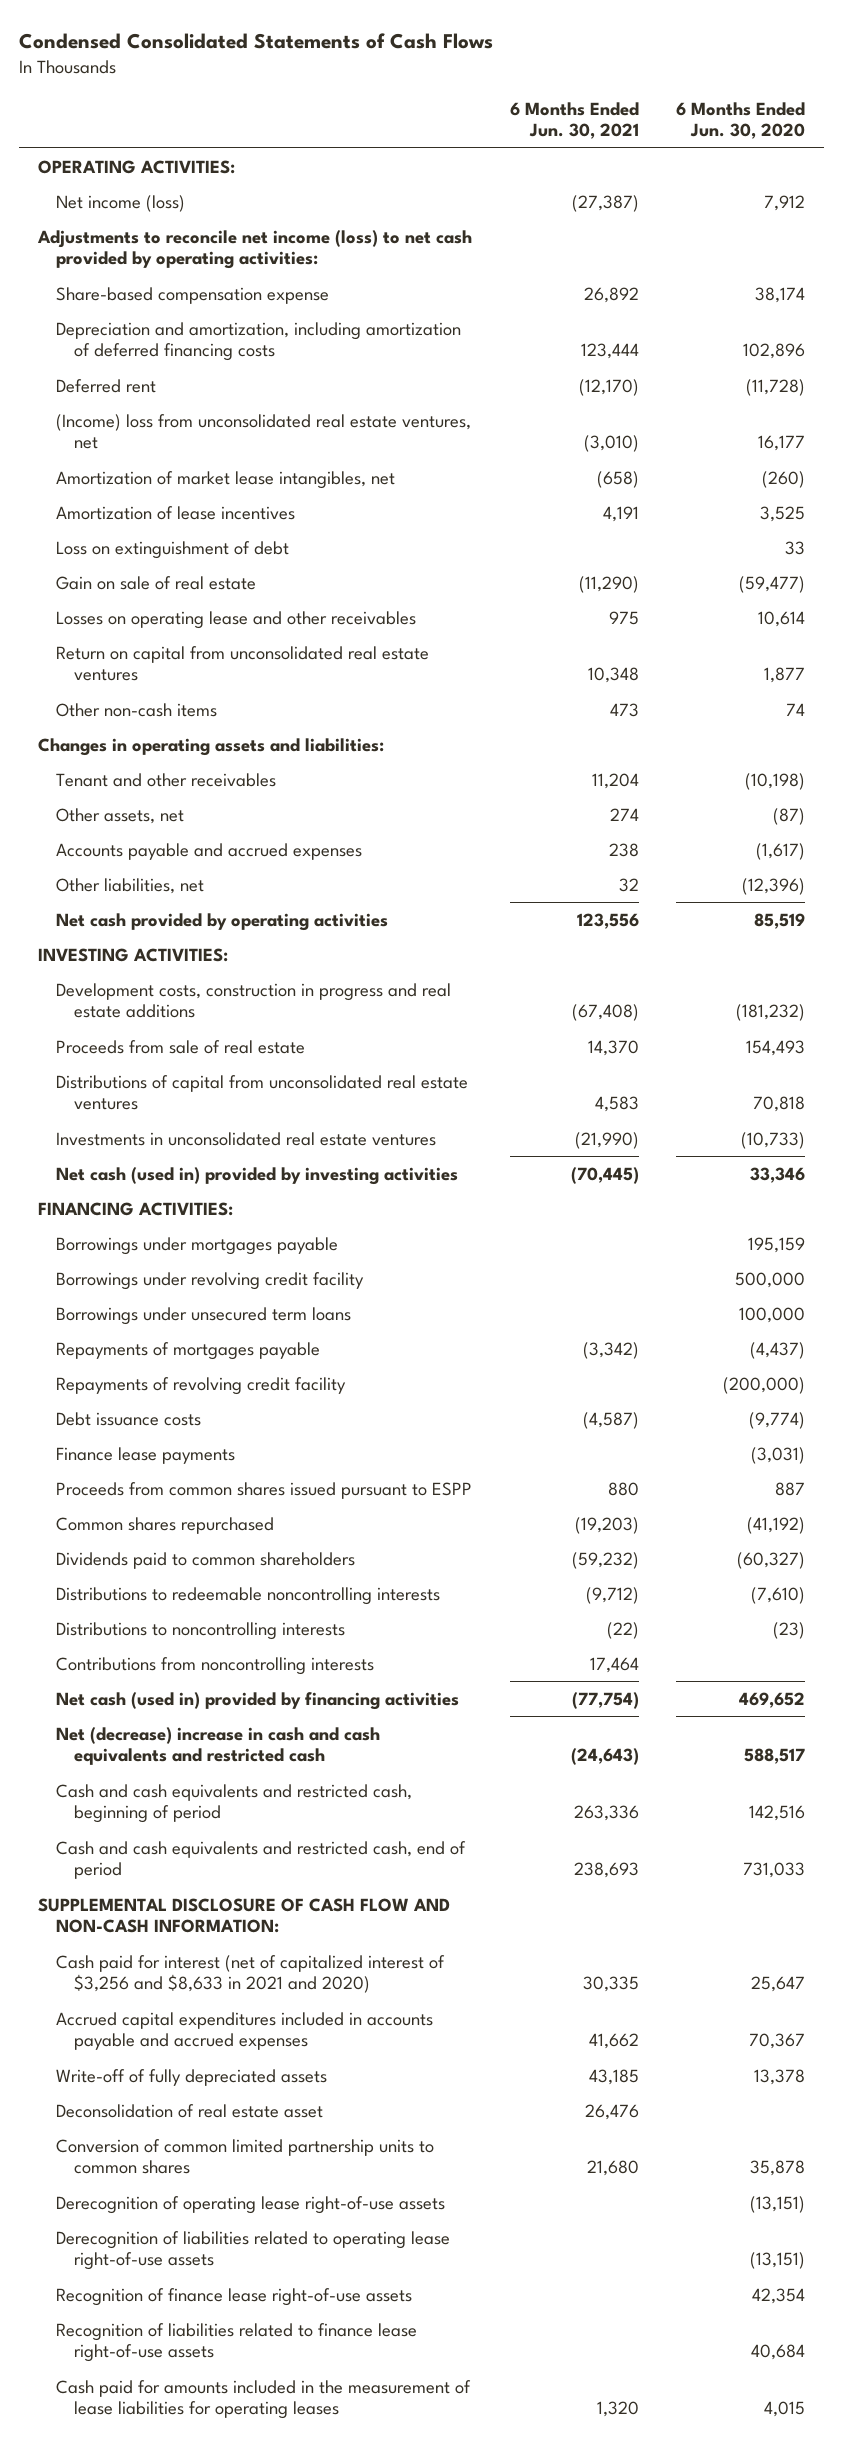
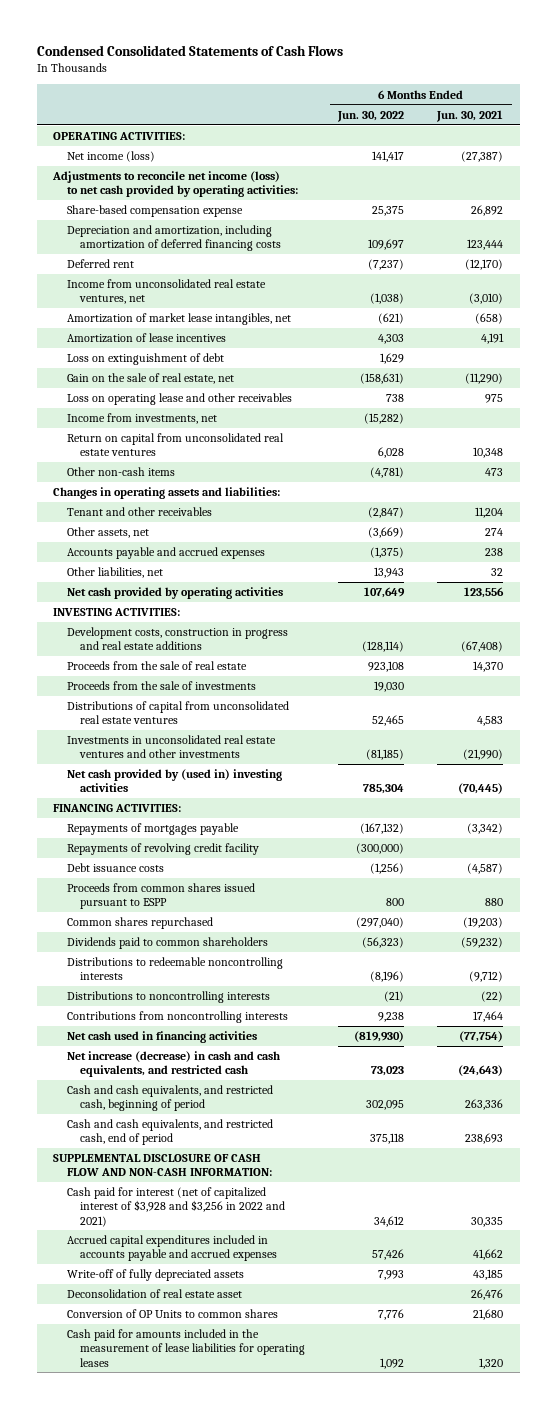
- | 6 Months Ended Jun. 30, 2021 | 6 Months Ended Jun. 30, 2020
+ | 6 Months Ended Jun. 30, 2022 | 6 Months Ended Jun. 30, 2021
- (Income) loss from unconsolidated real estate ventures, net | (3,010) | 16,177
+ Income from unconsolidated real estate ventures, net | (1,038) | (3,010)
- Gain on sale of real estate | (11,290) | (59,477)
- Losses on operating lease and other receivables | 975 | 10,614
+ Gain on the sale of real estate, net | (158,631) | (11,290)
+ Loss on operating lease and other receivables | 738 | 975
+ Income from investments, net | (15,282) |
- Proceeds from sale of real estate | 14,370 | 154,493
+ Proceeds from the sale of real estate | 923,108 | 14,370
+ Proceeds from the sale of investments | 19,030 |
- Investments in unconsolidated real estate ventures | (21,990) | (10,733)
- Net cash (used in) provided by investing activities | (70,445) | 33,346
+ Investments in unconsolidated real estate ventures and other investments | (81,185) | (21,990)
+ Net cash provided by (used in) investing activities | 785,304 | (70,445)
- Borrowings under mortgages payable | | 195,159
- Borrowings under revolving credit facility | | 500,000
- Borrowings under unsecured term loans | | 100,000
- Finance lease payments | | (3,031)
- Net cash (used in) provided by financing activities | (77,754) | 469,652
- Net (decrease) increase in cash and cash equivalents and restricted cash | (24,643) | 588,517
- Cash and cash equivalents and restricted cash, beginning of period | 263,336 | 142,516
- Cash and cash equivalents and restricted cash, end of period | 238,693 | 731,033
+ Net cash used in financing activities | (819,930) | (77,754)
+ Net increase (decrease) in cash and cash equivalents, and restricted cash | 73,023 | (24,643)
+ Cash and cash equivalents, and restricted cash, beginning of period | 302,095 | 263,336
+ Cash and cash equivalents, and restricted cash, end of period | 375,118 | 238,693
- Cash paid for interest (net of capitalized interest of $3,256 and $8,633 in 2021 and 2020) | 30,335 | 25,647
+ Cash paid for interest (net of capitalized interest of $3,928 and $3,256 in 2022 and 2021) | 34,612 | 30,335
- Conversion of common limited partnership units to common shares | 21,680 | 35,878
- Derecognition of operating lease right-of-use assets | | (13,151)
- Derecognition of liabilities related to operating lease right-of-use assets | | (13,151)
- Recognition of finance lease right-of-use assets | | 42,354
- Recognition of liabilities related to finance lease right-of-use assets | | 40,684
+ Conversion of OP Units to common shares | 7,776 | 21,680

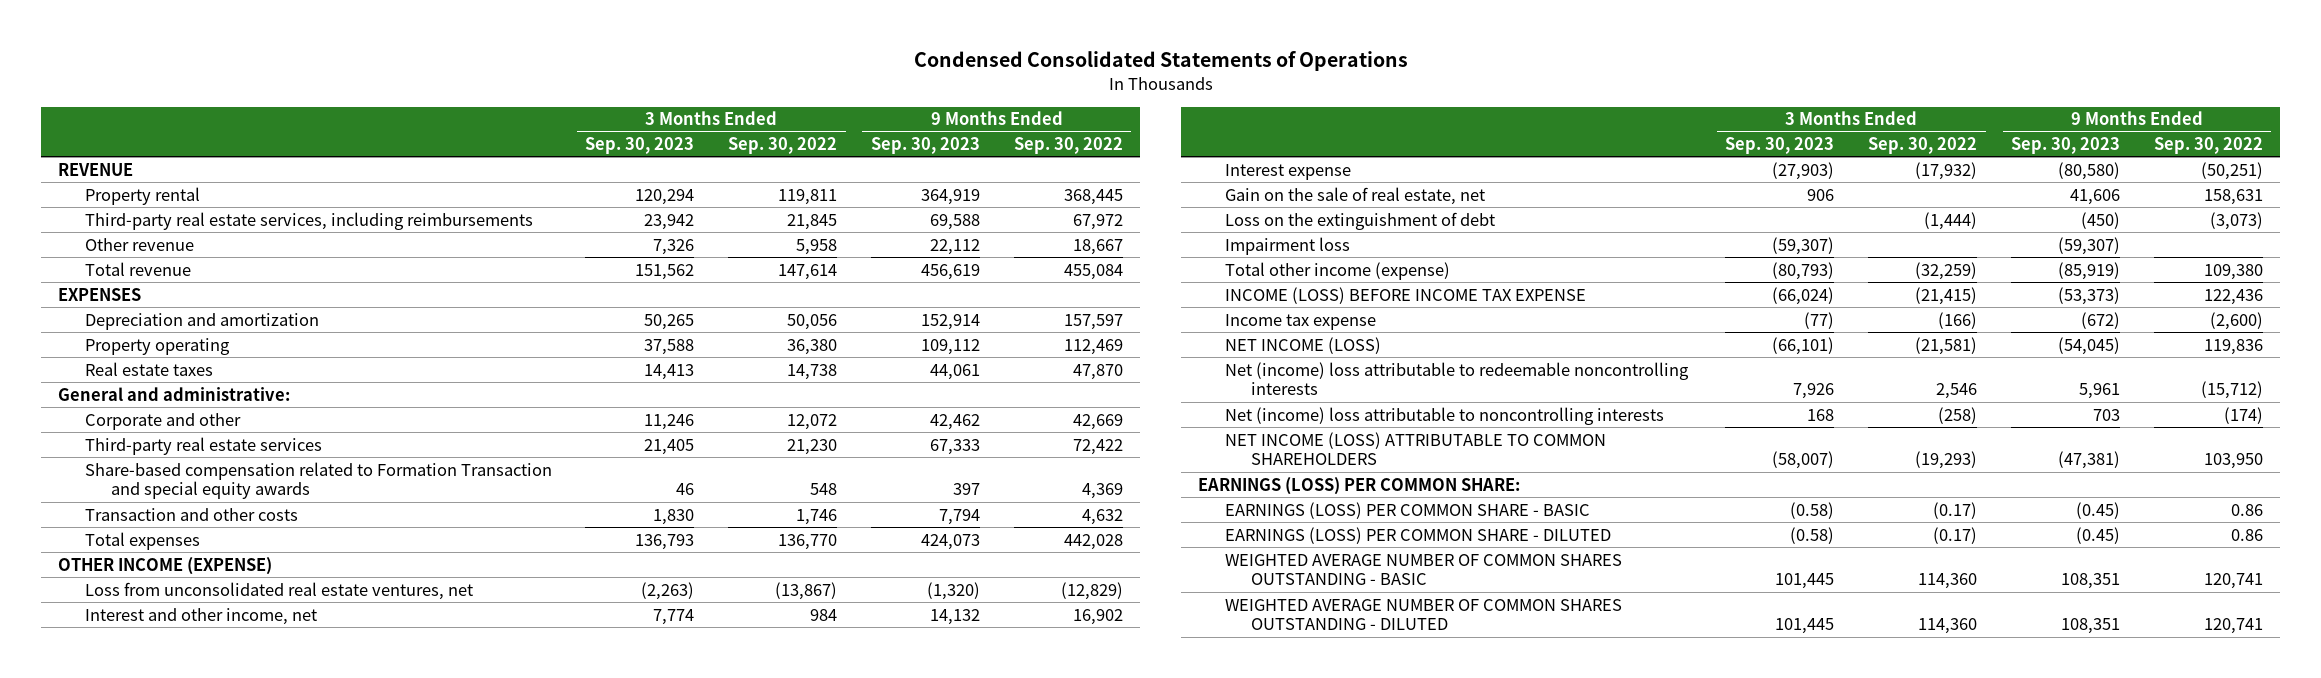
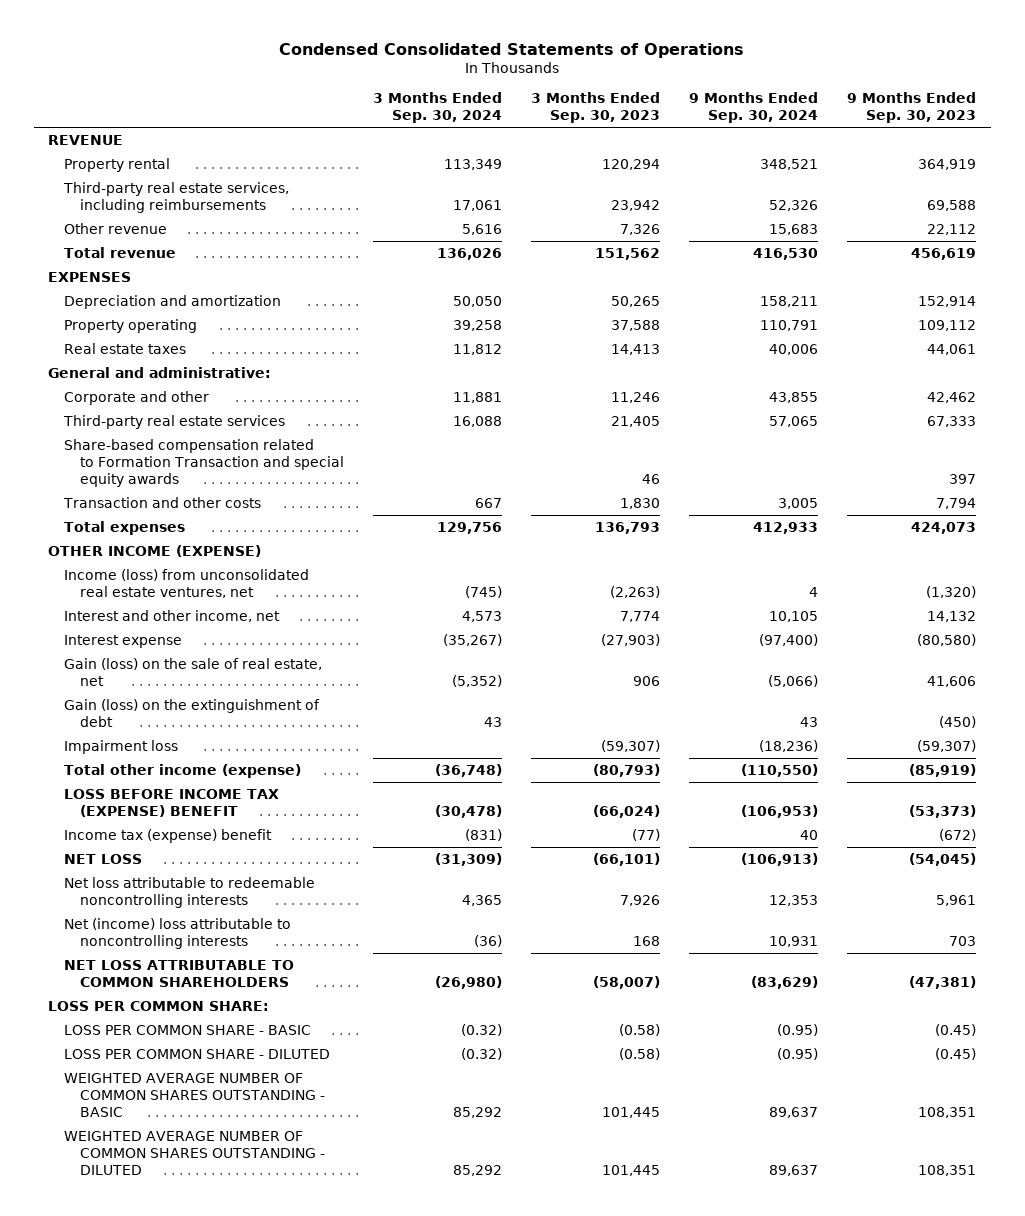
- | 3 Months Ended Sep. 30, 2023 | 3 Months Ended Sep. 30, 2022 | 9 Months Ended Sep. 30, 2023 | 9 Months Ended Sep. 30, 2022
+ | 3 Months Ended Sep. 30, 2024 | 3 Months Ended Sep. 30, 2023 | 9 Months Ended Sep. 30, 2024 | 9 Months Ended Sep. 30, 2023
- Loss from unconsolidated real estate ventures, net | (2,263) | (13,867) | (1,320) | (12,829)
+ Income (loss) from unconsolidated real estate ventures, net | (745) | (2,263) | 4 | (1,320)
- Gain on the sale of real estate, net | 906 | | 41,606 | 158,631
- Loss on the extinguishment of debt | | (1,444) | (450) | (3,073)
+ Gain (loss) on the sale of real estate, net | (5,352) | 906 | (5,066) | 41,606
+ Gain (loss) on the extinguishment of debt | 43 | | 43 | (450)
- INCOME (LOSS) BEFORE INCOME TAX EXPENSE | (66,024) | (21,415) | (53,373) | 122,436
- Income tax expense | (77) | (166) | (672) | (2,600)
- NET INCOME (LOSS) | (66,101) | (21,581) | (54,045) | 119,836
- Net (income) loss attributable to redeemable noncontrolling interests | 7,926 | 2,546 | 5,961 | (15,712)
+ LOSS BEFORE INCOME TAX (EXPENSE) BENEFIT | (30,478) | (66,024) | (106,953) | (53,373)
+ Income tax (expense) benefit | (831) | (77) | 40 | (672)
+ NET LOSS | (31,309) | (66,101) | (106,913) | (54,045)
+ Net loss attributable to redeemable noncontrolling interests | 4,365 | 7,926 | 12,353 | 5,961
- NET INCOME (LOSS) ATTRIBUTABLE TO COMMON SHAREHOLDERS | (58,007) | (19,293) | (47,381) | 103,950
- EARNINGS (LOSS) PER COMMON SHARE:
- EARNINGS (LOSS) PER COMMON SHARE - BASIC | (0.58) | (0.17) | (0.45) | 0.86
- EARNINGS (LOSS) PER COMMON SHARE - DILUTED | (0.58) | (0.17) | (0.45) | 0.86
+ NET LOSS ATTRIBUTABLE TO COMMON SHAREHOLDERS | (26,980) | (58,007) | (83,629) | (47,381)
+ LOSS PER COMMON SHARE:
+ LOSS PER COMMON SHARE - BASIC | (0.32) | (0.58) | (0.95) | (0.45)
+ LOSS PER COMMON SHARE - DILUTED | (0.32) | (0.58) | (0.95) | (0.45)

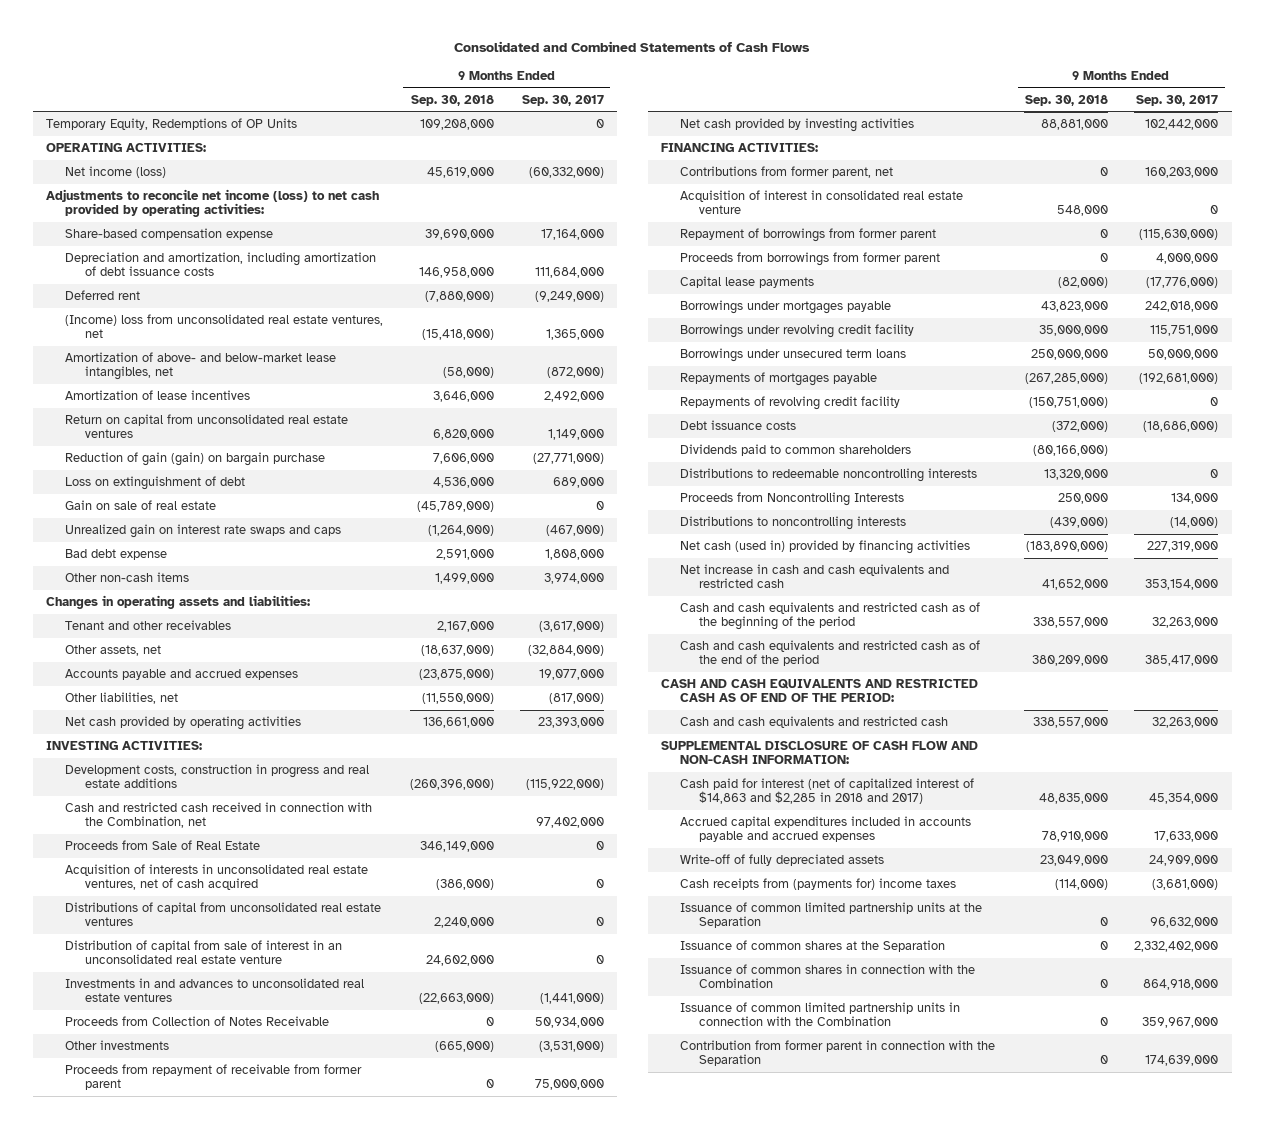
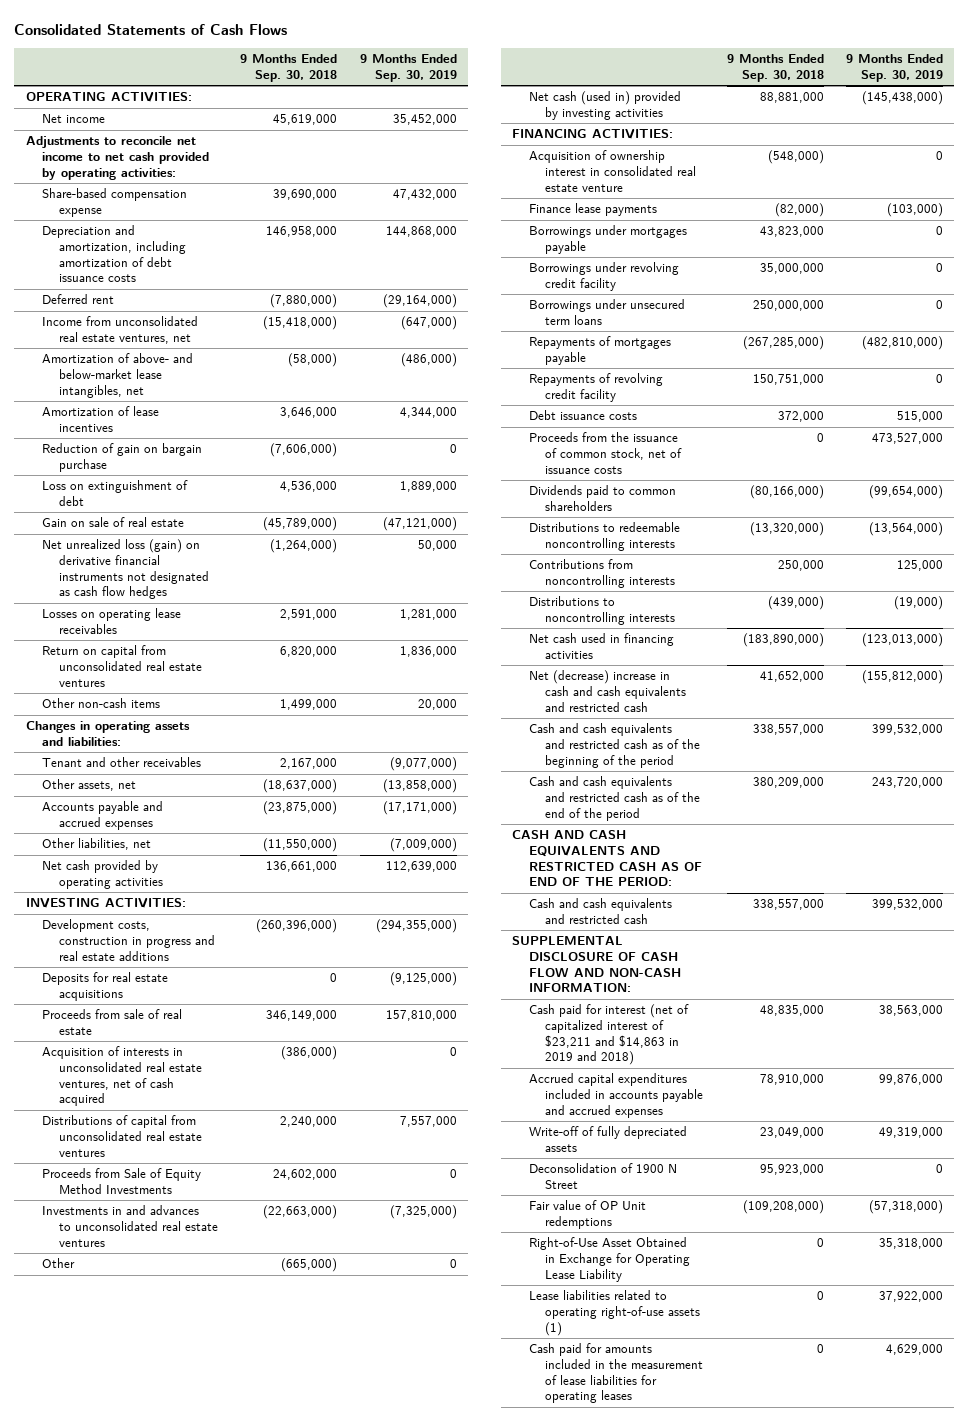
- Consolidated and Combined Statements of Cash Flows
+ Consolidated Statements of Cash Flows
- | 9 Months Ended Sep. 30, 2018 | 9 Months Ended Sep. 30, 2017
+ | 9 Months Ended Sep. 30, 2018 | 9 Months Ended Sep. 30, 2019
- Temporary Equity, Redemptions of OP Units | 109,208,000 | 0
- Net income (loss) | 45,619,000 | (60,332,000)
- Adjustments to reconcile net income (loss) to net cash provided by operating activities:
+ Net income | 45,619,000 | 35,452,000
+ Adjustments to reconcile net income to net cash provided by operating activities:
- (Income) loss from unconsolidated real estate ventures, net | (15,418,000) | 1,365,000
+ Income from unconsolidated real estate ventures, net | (15,418,000) | (647,000)
- Reduction of gain (gain) on bargain purchase | 7,606,000 | (27,771,000)
+ Reduction of gain on bargain purchase | (7,606,000) | 0
- Unrealized gain on interest rate swaps and caps | (1,264,000) | (467,000)
- Bad debt expense | 2,591,000 | 1,808,000
+ Net unrealized loss (gain) on derivative financial instruments not designated as cash flow hedges | (1,264,000) | 50,000
+ Losses on operating lease receivables | 2,591,000 | 1,281,000
moved down: Return on capital from unconsolidated real estate ventures | 6,820,000 | 1,836,000
- Cash and restricted cash received in connection with the Combination, net | | 97,402,000
- Proceeds from Sale of Real Estate | 346,149,000 | 0
+ Deposits for real estate acquisitions | 0 | (9,125,000)
+ Proceeds from sale of real estate | 346,149,000 | 157,810,000
- Distribution of capital from sale of interest in an unconsolidated real estate venture | 24,602,000 | 0
+ Proceeds from Sale of Equity Method Investments | 24,602,000 | 0
- Proceeds from Collection of Notes Receivable | 0 | 50,934,000
- Other investments | (665,000) | (3,531,000)
- Proceeds from repayment of receivable from former parent | 0 | 75,000,000
- Net cash provided by investing activities | 88,881,000 | 102,442,000
+ Other | (665,000) | 0
+ Net cash (used in) provided by investing activities | 88,881,000 | (145,438,000)
- Contributions from former parent, net | 0 | 160,203,000
- Acquisition of interest in consolidated real estate venture | 548,000 | 0
- Repayment of borrowings from former parent | 0 | (115,630,000)
- Proceeds from borrowings from former parent | 0 | 4,000,000
- Capital lease payments | (82,000) | (17,776,000)
+ Acquisition of ownership interest in consolidated real estate venture | (548,000) | 0
+ Finance lease payments | (82,000) | (103,000)
- Repayments of revolving credit facility | (150,751,000) | 0
- Debt issuance costs | (372,000) | (18,686,000)
+ Repayments of revolving credit facility | 150,751,000 | 0
+ Debt issuance costs | 372,000 | 515,000
+ Proceeds from the issuance of common stock, net of issuance costs | 0 | 473,527,000
- Distributions to redeemable noncontrolling interests | 13,320,000 | 0
- Proceeds from Noncontrolling Interests | 250,000 | 134,000
+ Distributions to redeemable noncontrolling interests | (13,320,000) | (13,564,000)
+ Contributions from noncontrolling interests | 250,000 | 125,000
- Net cash (used in) provided by financing activities | (183,890,000) | 227,319,000
- Net increase in cash and cash equivalents and restricted cash | 41,652,000 | 353,154,000
+ Net cash used in financing activities | (183,890,000) | (123,013,000)
+ Net (decrease) increase in cash and cash equivalents and restricted cash | 41,652,000 | (155,812,000)
- Cash paid for interest (net of capitalized interest of $14,863 and $2,285 in 2018 and 2017) | 48,835,000 | 45,354,000
+ Cash paid for interest (net of capitalized interest of $23,211 and $14,863 in 2019 and 2018) | 48,835,000 | 38,563,000
- Cash receipts from (payments for) income taxes | (114,000) | (3,681,000)
- Issuance of common limited partnership units at the Separation | 0 | 96,632,000
- Issuance of common shares at the Separation | 0 | 2,332,402,000
- Issuance of common shares in connection with the Combination | 0 | 864,918,000
- Issuance of common limited partnership units in connection with the Combination | 0 | 359,967,000
- Contribution from former parent in connection with the Separation | 0 | 174,639,000
+ Deconsolidation of 1900 N Street | 95,923,000 | 0
+ Fair value of OP Unit redemptions | (109,208,000) | (57,318,000)
+ Right-of-Use Asset Obtained in Exchange for Operating Lease Liability | 0 | 35,318,000
+ Lease liabilities related to operating right-of-use assets (1) | 0 | 37,922,000
+ Cash paid for amounts included in the measurement of lease liabilities for operating leases | 0 | 4,629,000

